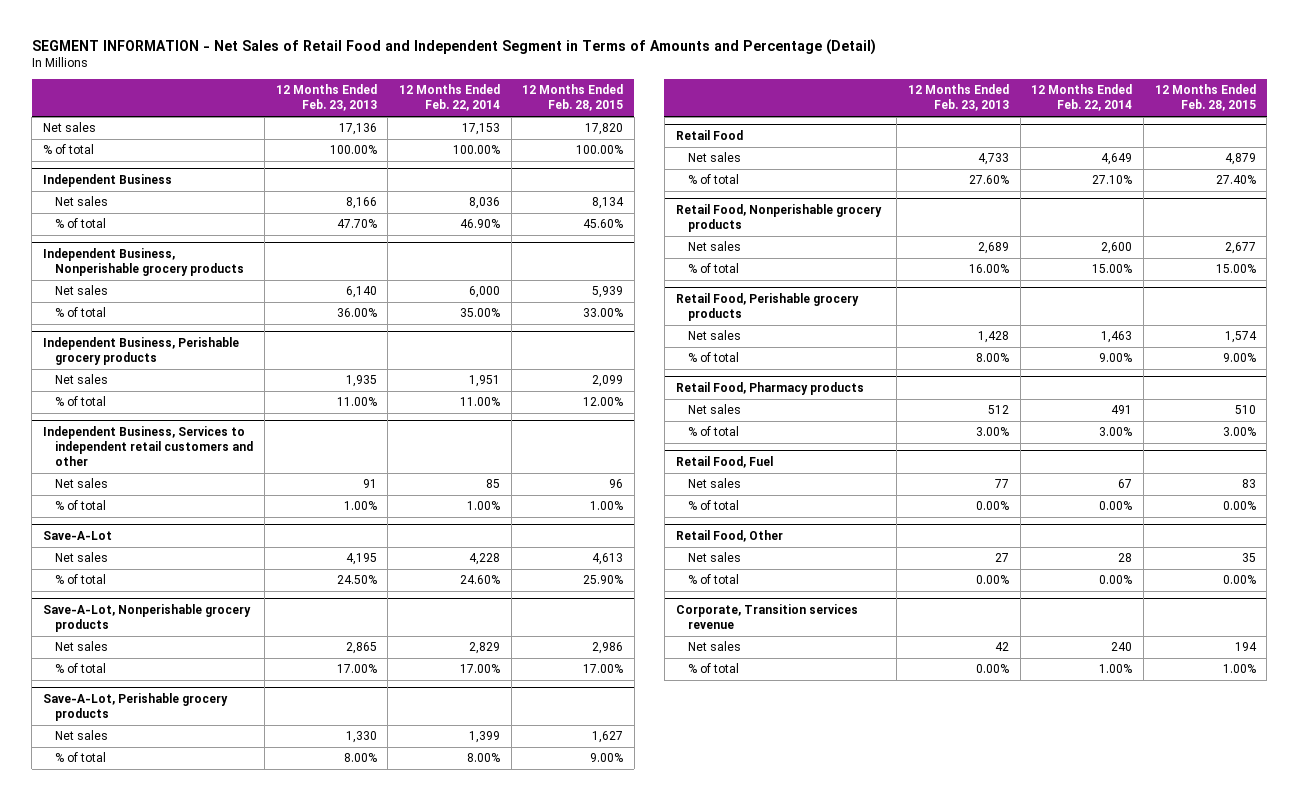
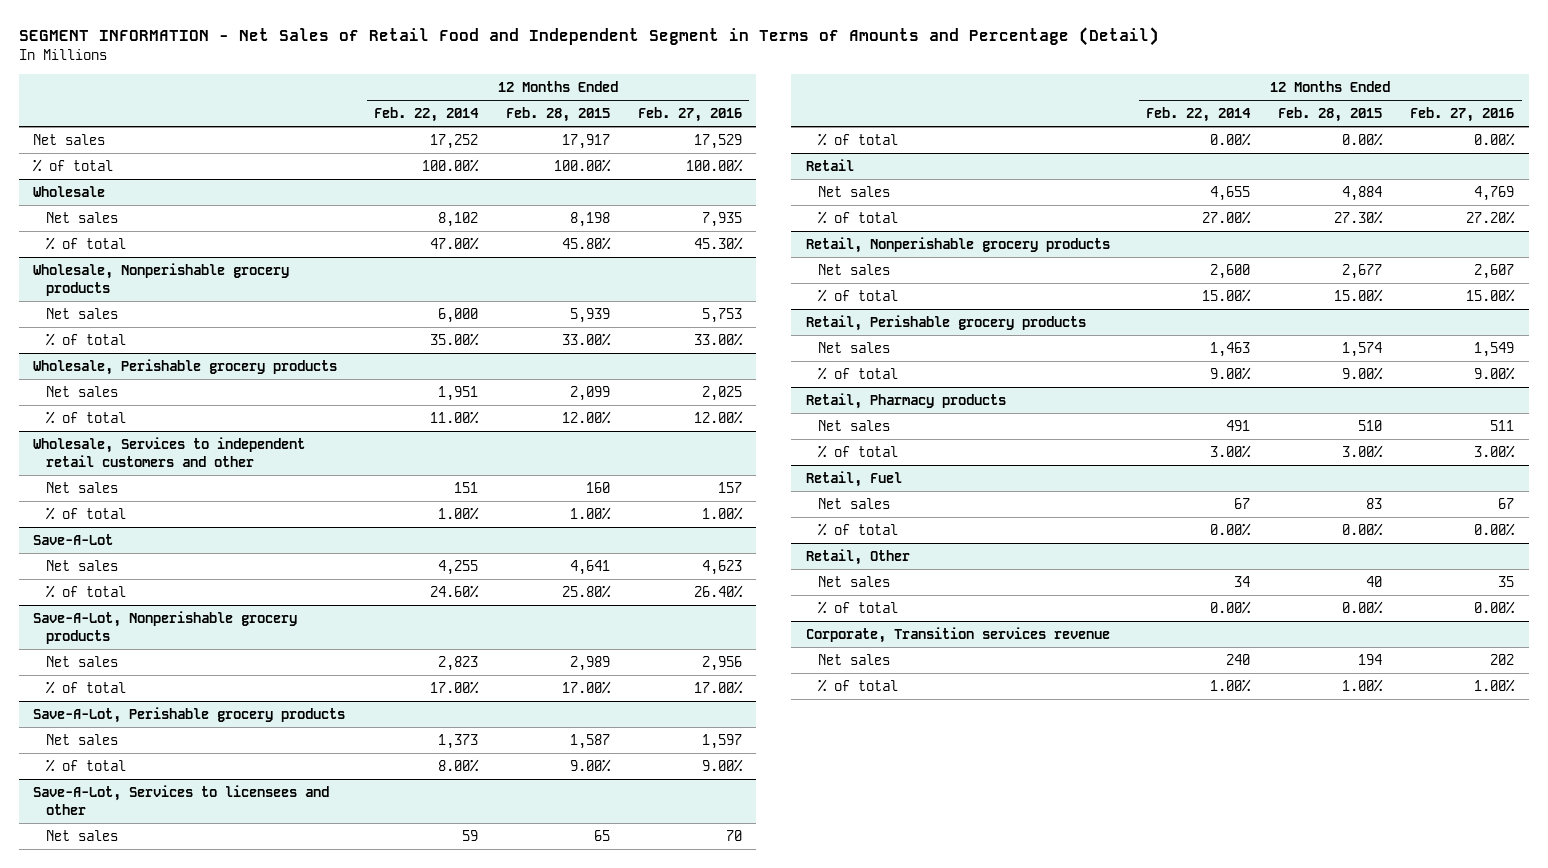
- | 12 Months Ended Feb. 23, 2013 | 12 Months Ended Feb. 22, 2014 | 12 Months Ended Feb. 28, 2015
+ | 12 Months Ended Feb. 22, 2014 | 12 Months Ended Feb. 28, 2015 | 12 Months Ended Feb. 27, 2016
- Net sales | 17,136 | 17,153 | 17,820
+ Net sales | 17,252 | 17,917 | 17,529
- Independent Business
- Net sales | 8,166 | 8,036 | 8,134
- % of total | 47.70% | 46.90% | 45.60%
- Independent Business, Nonperishable grocery products
+ Wholesale
+ Net sales | 8,102 | 8,198 | 7,935
+ % of total | 47.00% | 45.80% | 45.30%
+ Wholesale, Nonperishable grocery products
- Independent Business, Perishable grocery products
+ Wholesale, Perishable grocery products
- Independent Business, Services to independent retail customers and other
- Net sales | 91 | 85 | 96
+ Wholesale, Services to independent retail customers and other
+ Net sales | 151 | 160 | 157
@ Save-A-Lot
- Net sales | 4,195 | 4,228 | 4,613
- % of total | 24.50% | 24.60% | 25.90%
+ Net sales | 4,255 | 4,641 | 4,623
+ % of total | 24.60% | 25.80% | 26.40%
@ Save-A-Lot, Nonperishable grocery products
- Net sales | 2,865 | 2,829 | 2,986
+ Net sales | 2,823 | 2,989 | 2,956
@ Save-A-Lot, Perishable grocery products
- Net sales | 1,330 | 1,399 | 1,627
+ Net sales | 1,373 | 1,587 | 1,597
- Retail Food
- Net sales | 4,733 | 4,649 | 4,879
- % of total | 27.60% | 27.10% | 27.40%
- Retail Food, Nonperishable grocery products
+ Save-A-Lot, Services to licensees and other
+ Net sales | 59 | 65 | 70
+ % of total | 0.00% | 0.00% | 0.00%
+ Retail
+ Net sales | 4,655 | 4,884 | 4,769
+ % of total | 27.00% | 27.30% | 27.20%
+ Retail, Nonperishable grocery products
- Retail Food, Perishable grocery products
+ Retail, Perishable grocery products
- Retail Food, Pharmacy products
+ Retail, Pharmacy products
- Retail Food, Fuel
+ Retail, Fuel
- Retail Food, Other
- Net sales | 27 | 28 | 35
+ Retail, Other
+ Net sales | 34 | 40 | 35

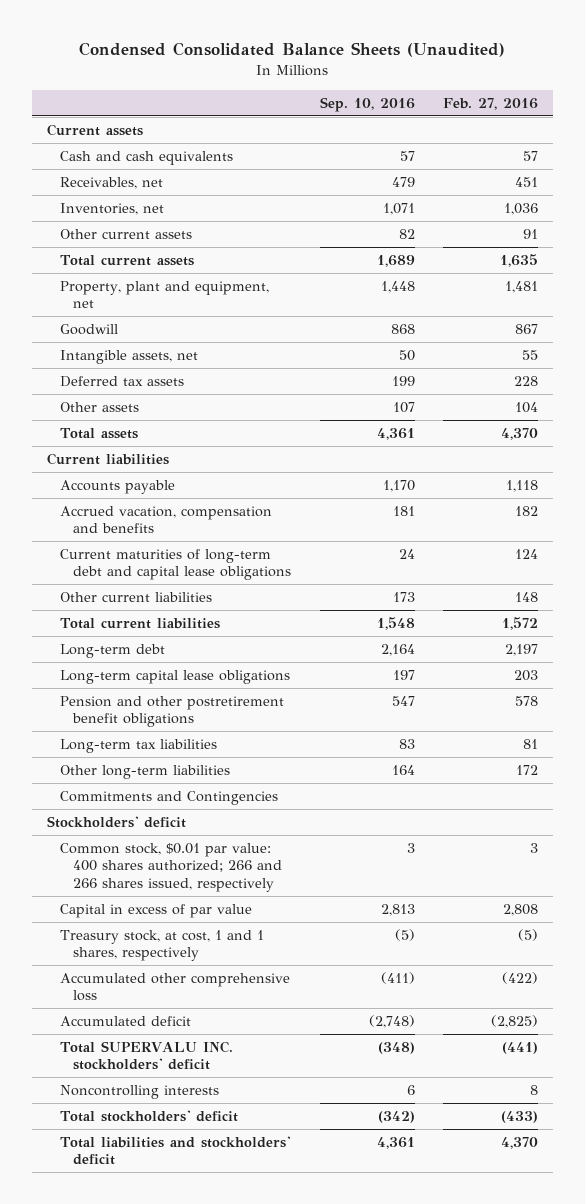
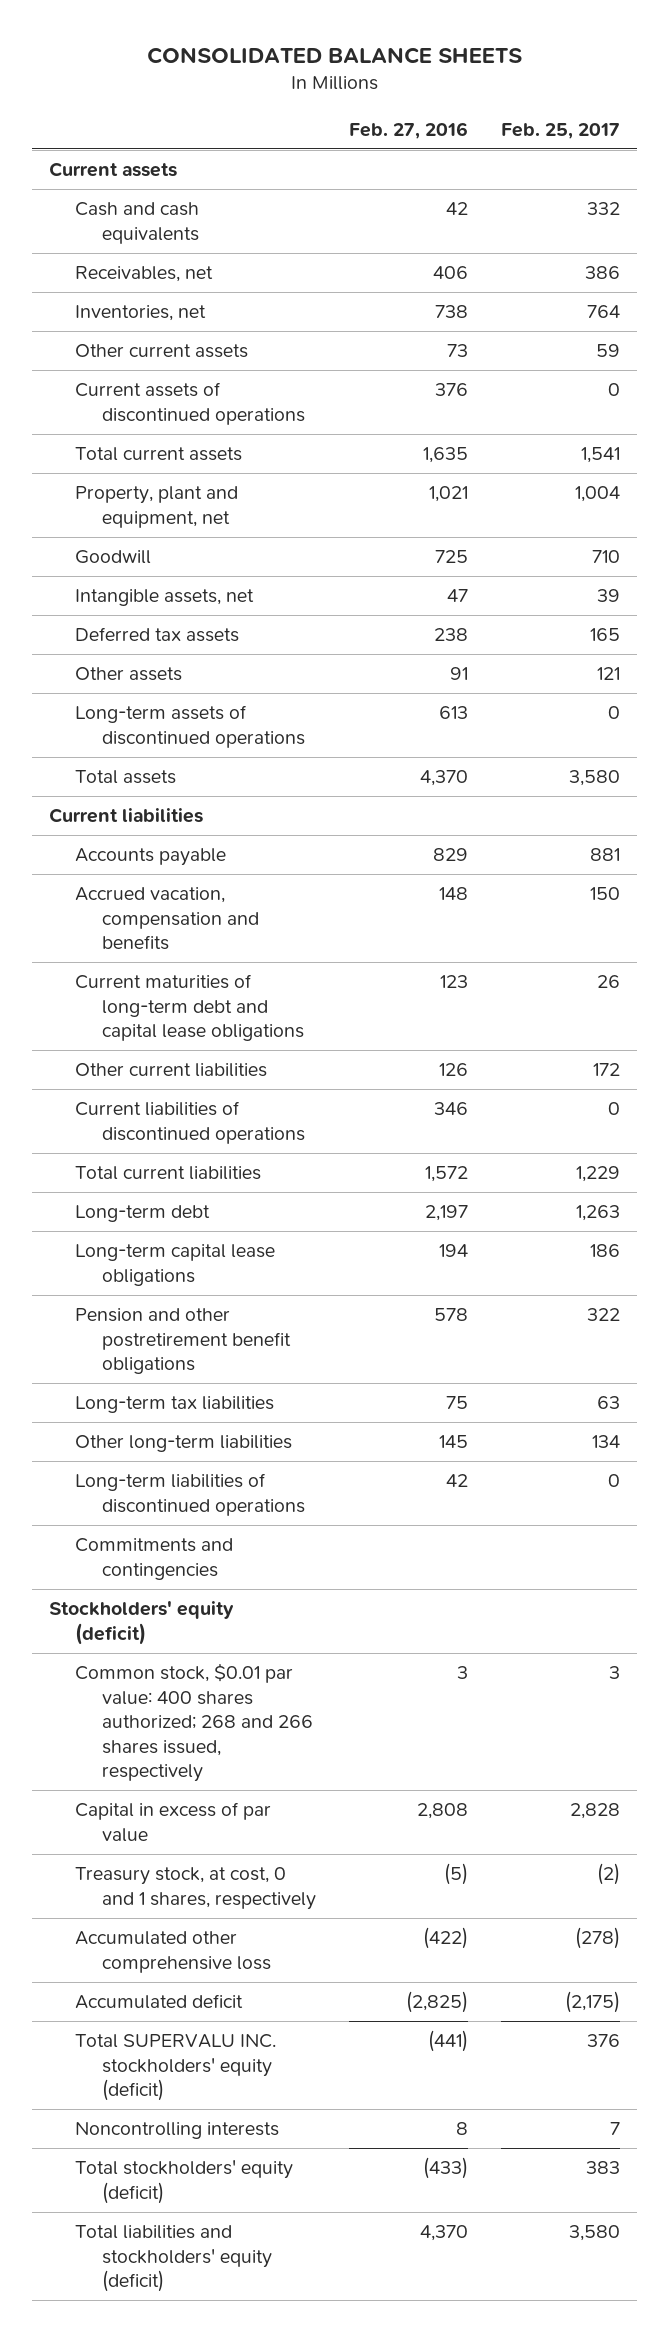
- Condensed Consolidated Balance Sheets (Unaudited)
+ CONSOLIDATED BALANCE SHEETS
- | Sep. 10, 2016 | Feb. 27, 2016
+ | Feb. 27, 2016 | Feb. 25, 2017
- Cash and cash equivalents | 57 | 57
- Receivables, net | 479 | 451
- Inventories, net | 1,071 | 1,036
- Other current assets | 82 | 91
+ Cash and cash equivalents | 42 | 332
+ Receivables, net | 406 | 386
+ Inventories, net | 738 | 764
+ Other current assets | 73 | 59
+ Current assets of discontinued operations | 376 | 0
- Property, plant and equipment, net | 1,448 | 1,481
- Goodwill | 868 | 867
- Intangible assets, net | 50 | 55
- Deferred tax assets | 199 | 228
- Other assets | 107 | 104
+ Property, plant and equipment, net | 1,021 | 1,004
+ Goodwill | 725 | 710
+ Intangible assets, net | 47 | 39
+ Deferred tax assets | 238 | 165
+ Other assets | 91 | 121
+ Long-term assets of discontinued operations | 613 | 0
- Accounts payable | 1,170 | 1,118
- Accrued vacation, compensation and benefits | 181 | 182
- Current maturities of long-term debt and capital lease obligations | 24 | 124
- Other current liabilities | 173 | 148
+ Accounts payable | 829 | 881
+ Accrued vacation, compensation and benefits | 148 | 150
+ Current maturities of long-term debt and capital lease obligations | 123 | 26
+ Other current liabilities | 126 | 172
+ Current liabilities of discontinued operations | 346 | 0
- Long-term capital lease obligations | 197 | 203
+ Long-term capital lease obligations | 194 | 186
- Long-term tax liabilities | 83 | 81
- Other long-term liabilities | 164 | 172
- Commitments and Contingencies
- Stockholders' deficit
- Common stock, $0.01 par value: 400 shares authorized; 266 and 266 shares issued, respectively | 3 | 3
+ Long-term tax liabilities | 75 | 63
+ Other long-term liabilities | 145 | 134
+ Long-term liabilities of discontinued operations | 42 | 0
+ Commitments and contingencies
+ Stockholders' equity (deficit)
+ Common stock, $0.01 par value: 400 shares authorized; 268 and 266 shares issued, respectively | 3 | 3
- Treasury stock, at cost, 1 and 1 shares, respectively | (5) | (5)
+ Treasury stock, at cost, 0 and 1 shares, respectively | (5) | (2)
- Total SUPERVALU INC. stockholders' deficit | (348) | (441)
+ Total SUPERVALU INC. stockholders' equity (deficit) | (441) | 376
- Total stockholders' deficit | (342) | (433)
- Total liabilities and stockholders' deficit | 4,361 | 4,370
+ Total stockholders' equity (deficit) | (433) | 383
+ Total liabilities and stockholders' equity (deficit) | 4,370 | 3,580

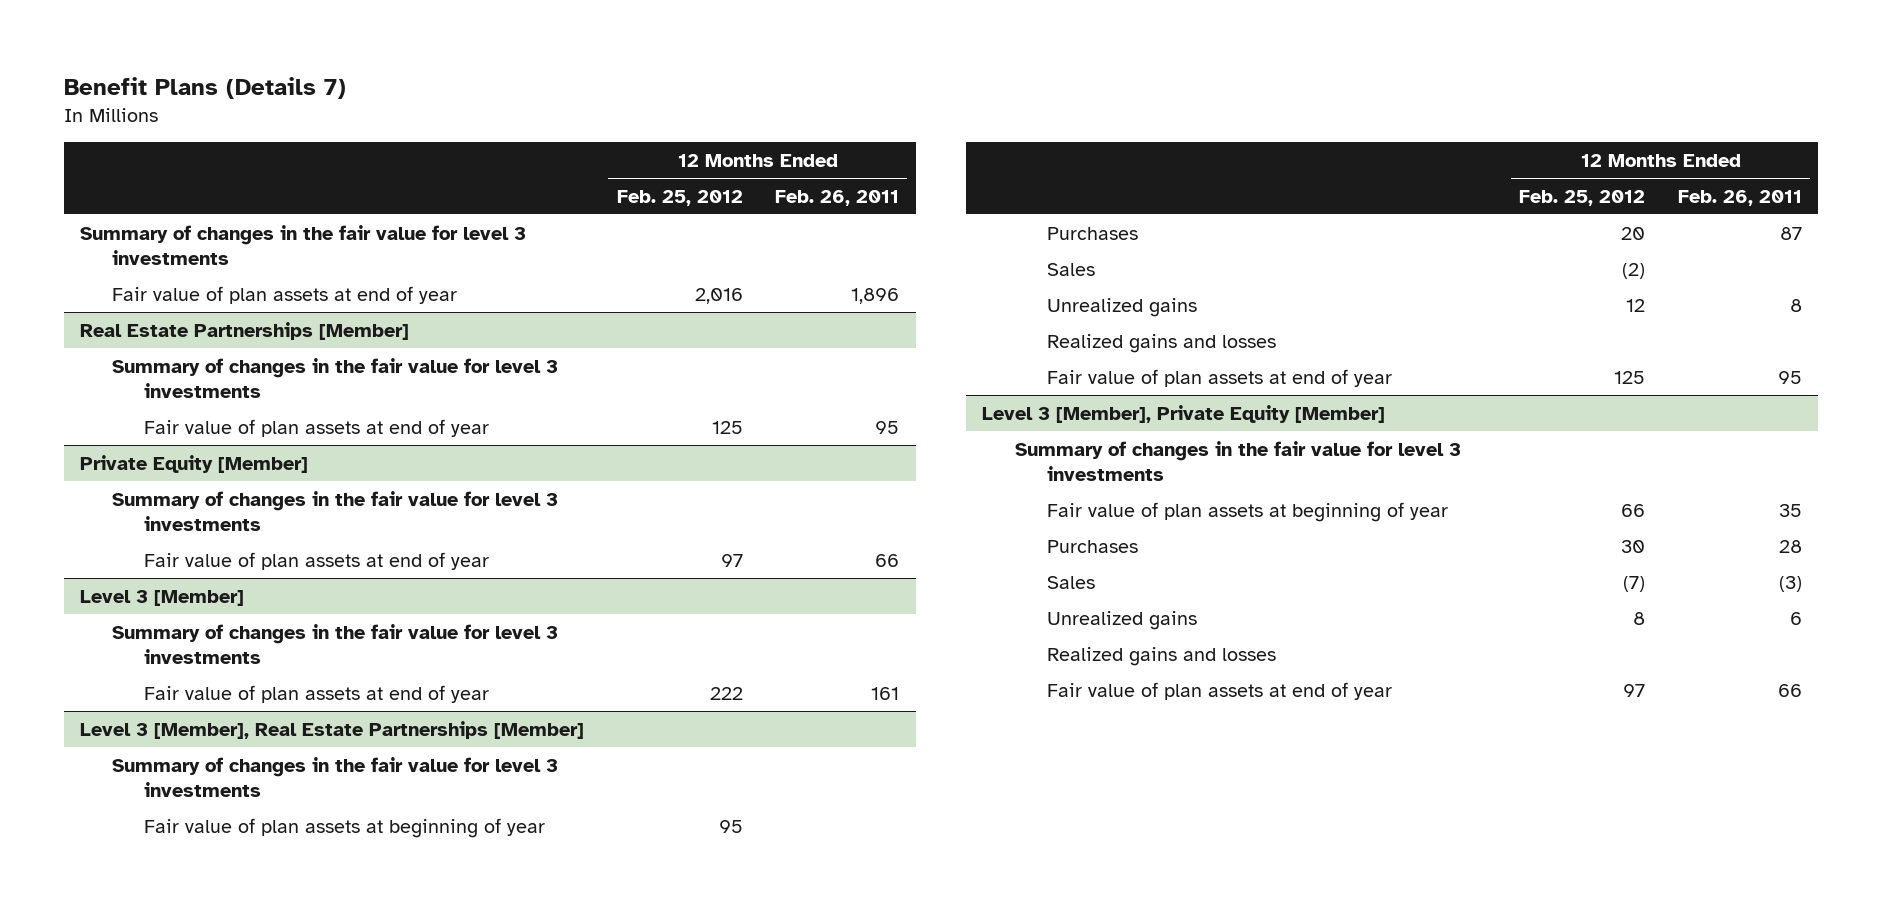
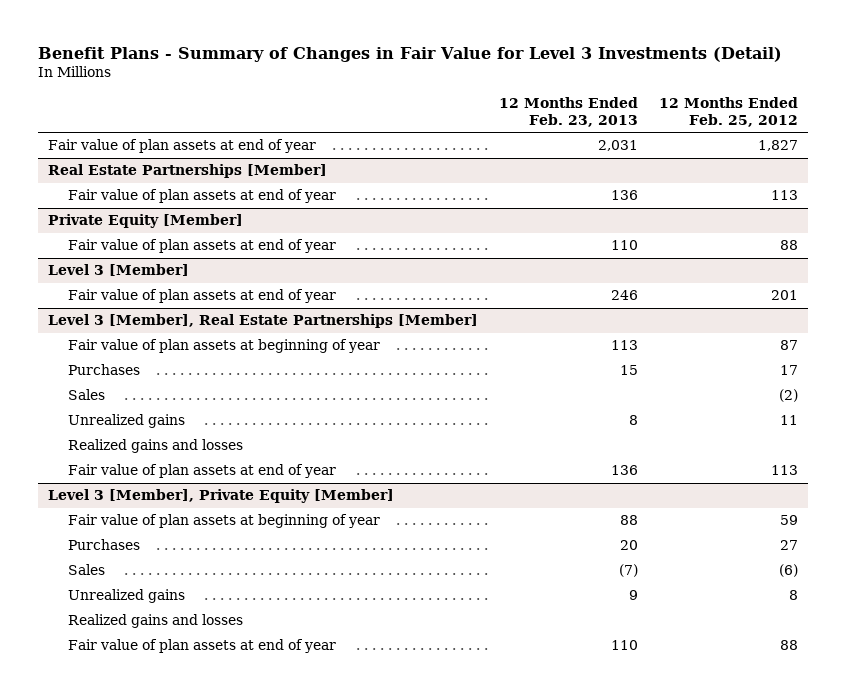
- Benefit Plans (Details 7)
+ Benefit Plans - Summary of Changes in Fair Value for Level 3 Investments (Detail)
- | 12 Months Ended Feb. 25, 2012 | 12 Months Ended Feb. 26, 2011
+ | 12 Months Ended Feb. 23, 2013 | 12 Months Ended Feb. 25, 2012
- Summary of changes in the fair value for level 3 investments
- Fair value of plan assets at end of year | 2,016 | 1,896
+ Fair value of plan assets at end of year | 2,031 | 1,827
@ Real Estate Partnerships [Member]
- Summary of changes in the fair value for level 3 investments
- Fair value of plan assets at end of year | 125 | 95
+ Fair value of plan assets at end of year | 136 | 113
@ Private Equity [Member]
- Summary of changes in the fair value for level 3 investments
- Fair value of plan assets at end of year | 97 | 66
+ Fair value of plan assets at end of year | 110 | 88
@ Level 3 [Member]
- Summary of changes in the fair value for level 3 investments
- Fair value of plan assets at end of year | 222 | 161
+ Fair value of plan assets at end of year | 246 | 201
@ Level 3 [Member], Real Estate Partnerships [Member]
- Summary of changes in the fair value for level 3 investments
- Fair value of plan assets at beginning of year | 95 |
- Purchases | 20 | 87
+ Fair value of plan assets at beginning of year | 113 | 87
+ Purchases | 15 | 17
- Unrealized gains | 12 | 8
+ Unrealized gains | 8 | 11
- Fair value of plan assets at end of year | 125 | 95
+ Fair value of plan assets at end of year | 136 | 113
@ Level 3 [Member], Private Equity [Member]
- Summary of changes in the fair value for level 3 investments
- Fair value of plan assets at beginning of year | 66 | 35
- Purchases | 30 | 28
- Sales | (7) | (3)
+ Fair value of plan assets at beginning of year | 88 | 59
+ Purchases | 20 | 27
+ Sales | (7) | (6)
- Fair value of plan assets at end of year | 97 | 66
+ Fair value of plan assets at end of year | 110 | 88

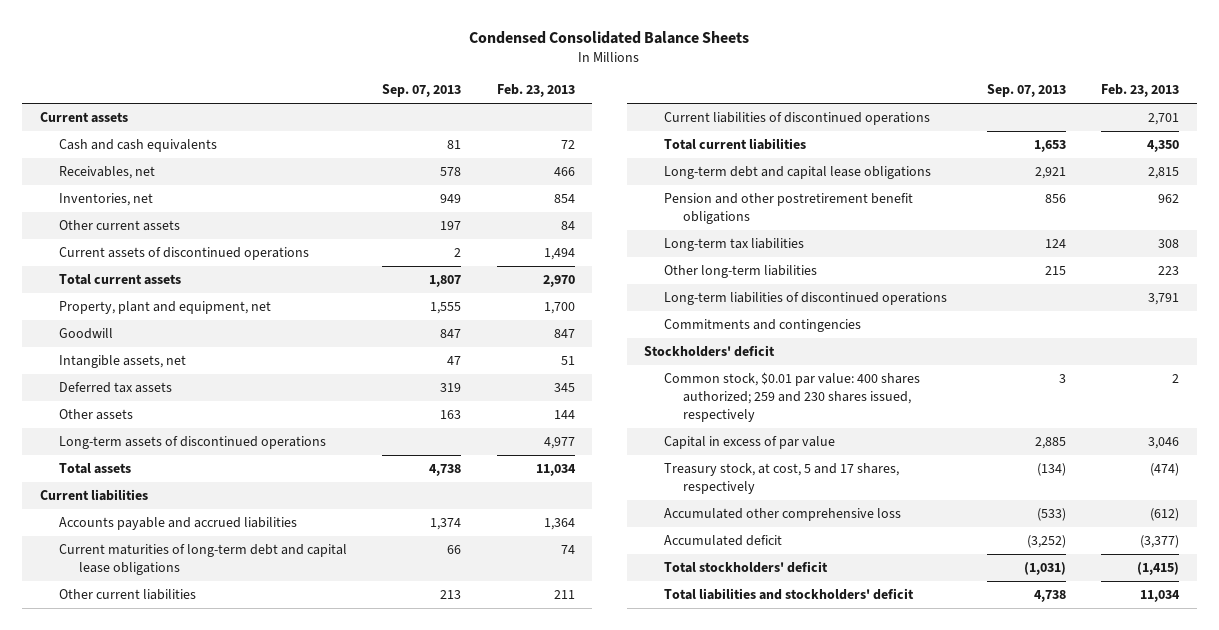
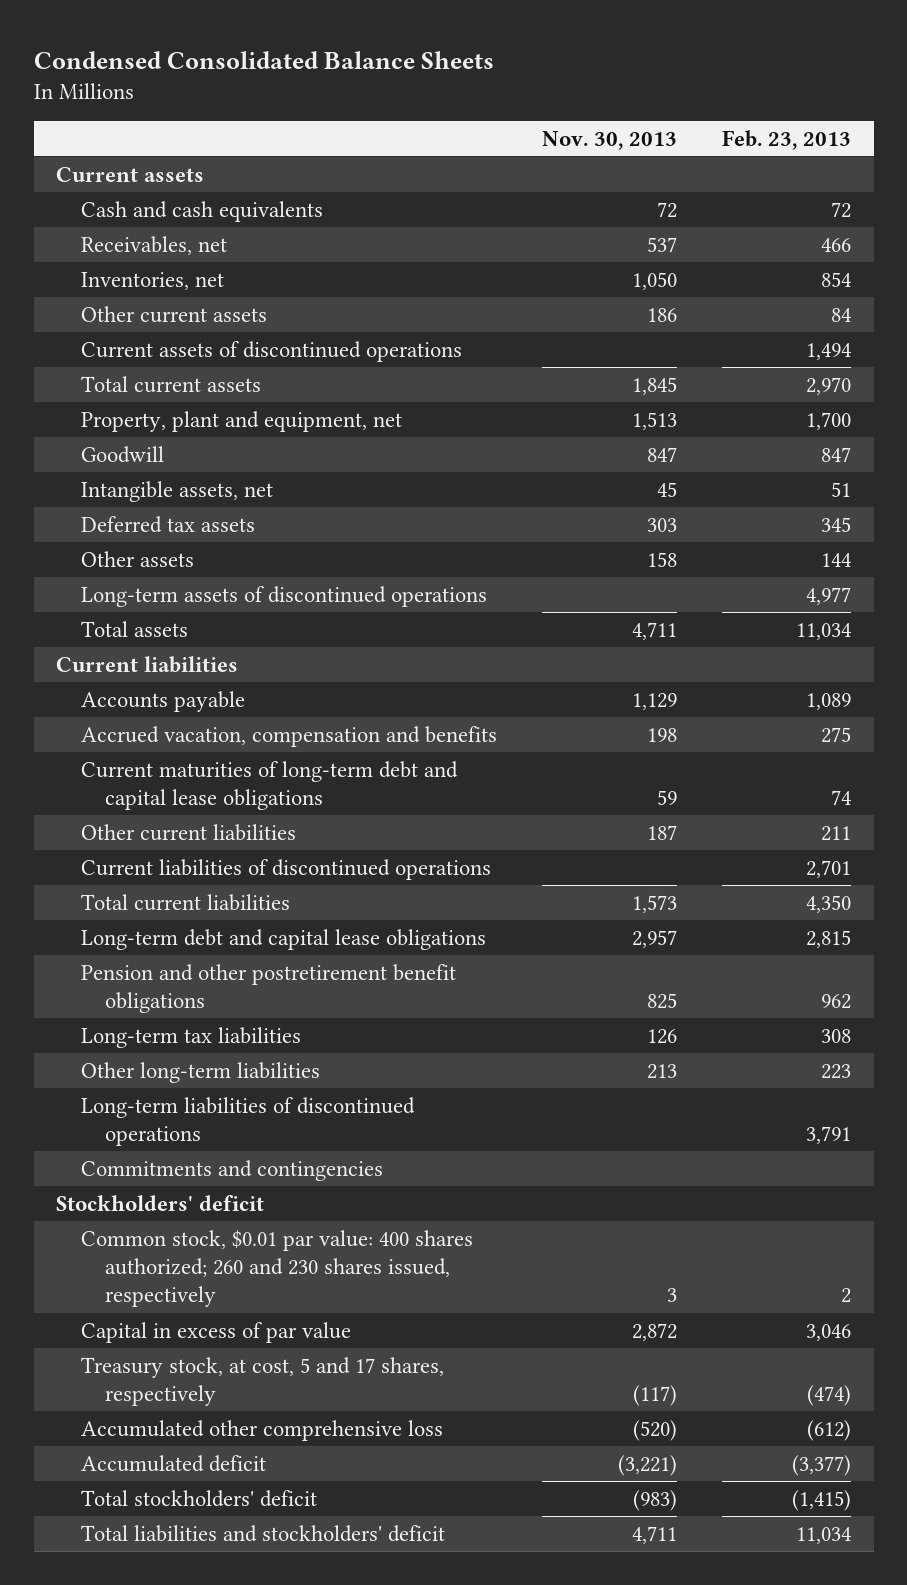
- | Sep. 07, 2013 | Feb. 23, 2013
+ | Nov. 30, 2013 | Feb. 23, 2013
- Accounts payable and accrued liabilities | 1,374 | 1,364
+ Accounts payable | 1,129 | 1,089
+ Accrued vacation, compensation and benefits | 198 | 275
- Common stock, $0.01 par value: 400 shares authorized; 259 and 230 shares issued, respectively | 3 | 2
+ Common stock, $0.01 par value: 400 shares authorized; 260 and 230 shares issued, respectively | 3 | 2

